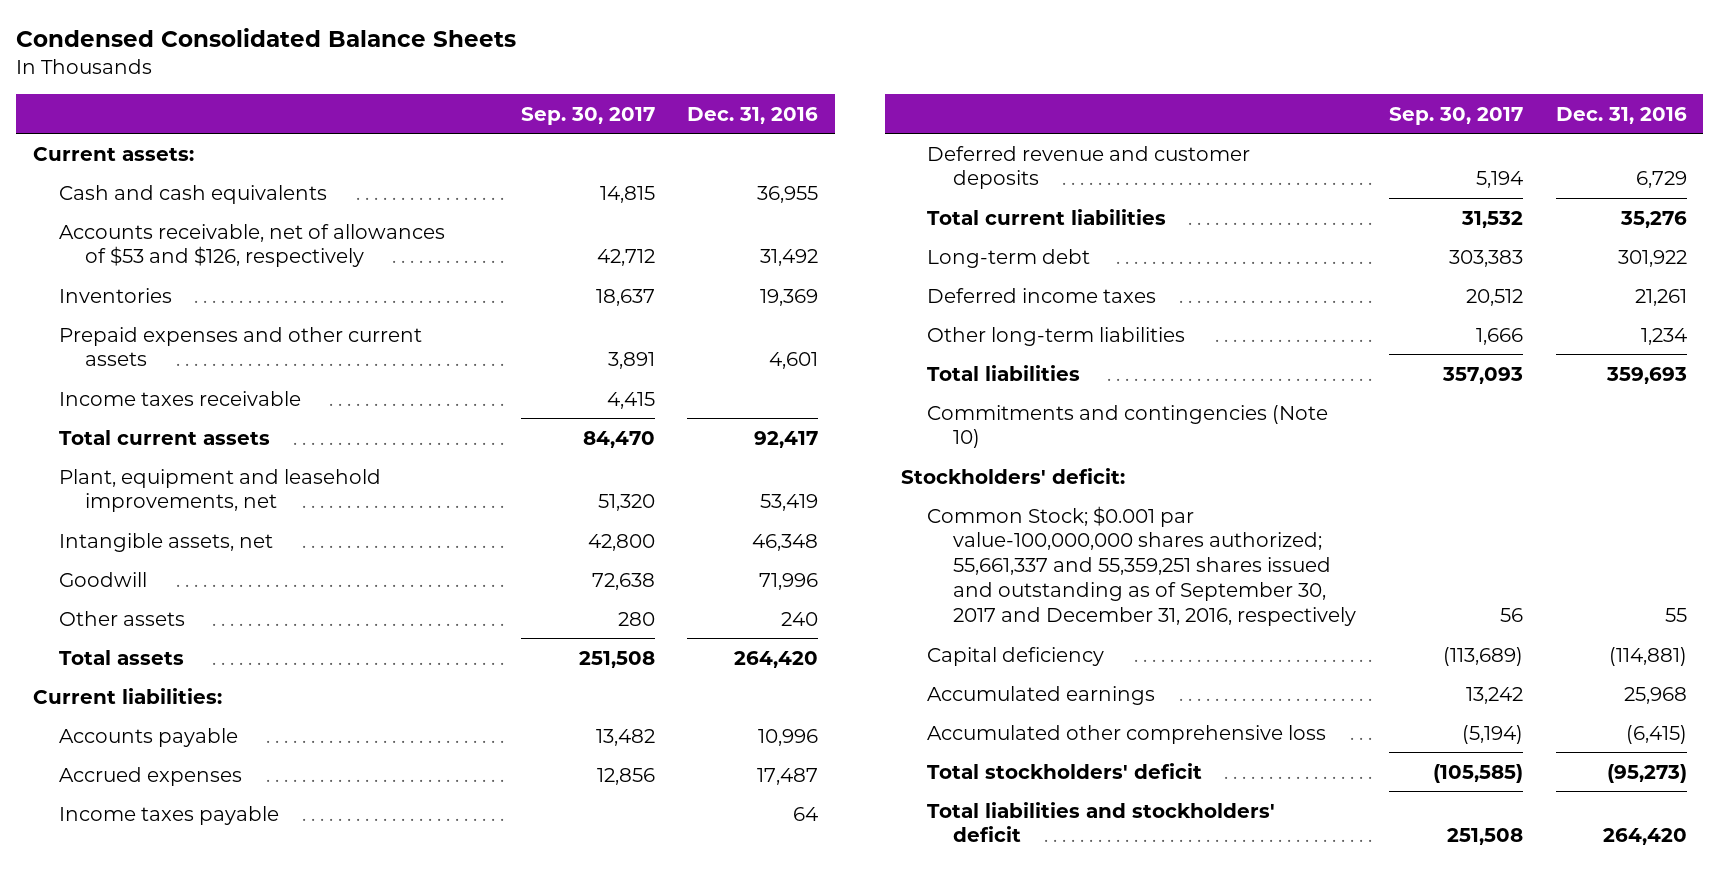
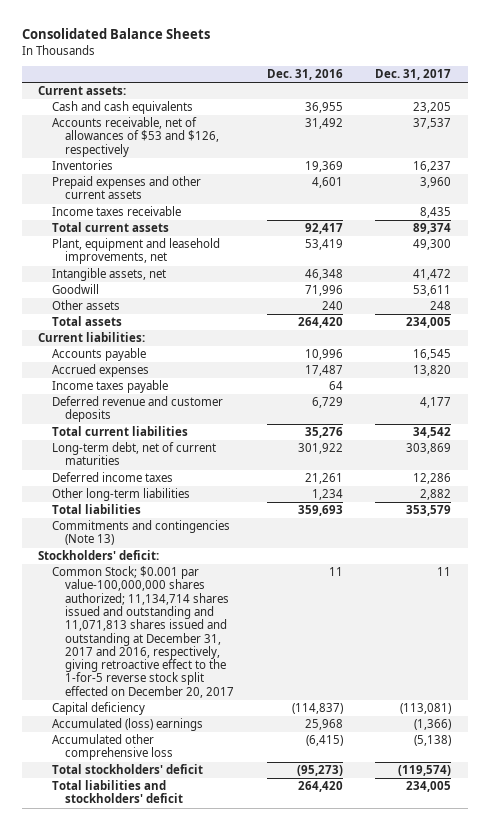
- Condensed Consolidated Balance Sheets
+ Consolidated Balance Sheets
- | Sep. 30, 2017 | Dec. 31, 2016
+ | Dec. 31, 2016 | Dec. 31, 2017
- Long-term debt | 303,383 | 301,922
+ Long-term debt, net of current maturities | 301,922 | 303,869
- Commitments and contingencies (Note 10)
+ Commitments and contingencies (Note 13)
- Common Stock; $0.001 par value-100,000,000 shares authorized; 55,661,337 and 55,359,251 shares issued and outstanding as of September 30, 2017 and December 31, 2016, respectively | 56 | 55
- Capital deficiency | (113,689) | (114,881)
- Accumulated earnings | 13,242 | 25,968
+ Common Stock; $0.001 par value-100,000,000 shares authorized; 11,134,714 shares issued and outstanding and 11,071,813 shares issued and outstanding at December 31, 2017 and 2016, respectively, giving retroactive effect to the 1-for-5 reverse stock split effected on December 20, 2017 | 11 | 11
+ Capital deficiency | (114,837) | (113,081)
+ Accumulated (loss) earnings | 25,968 | (1,366)

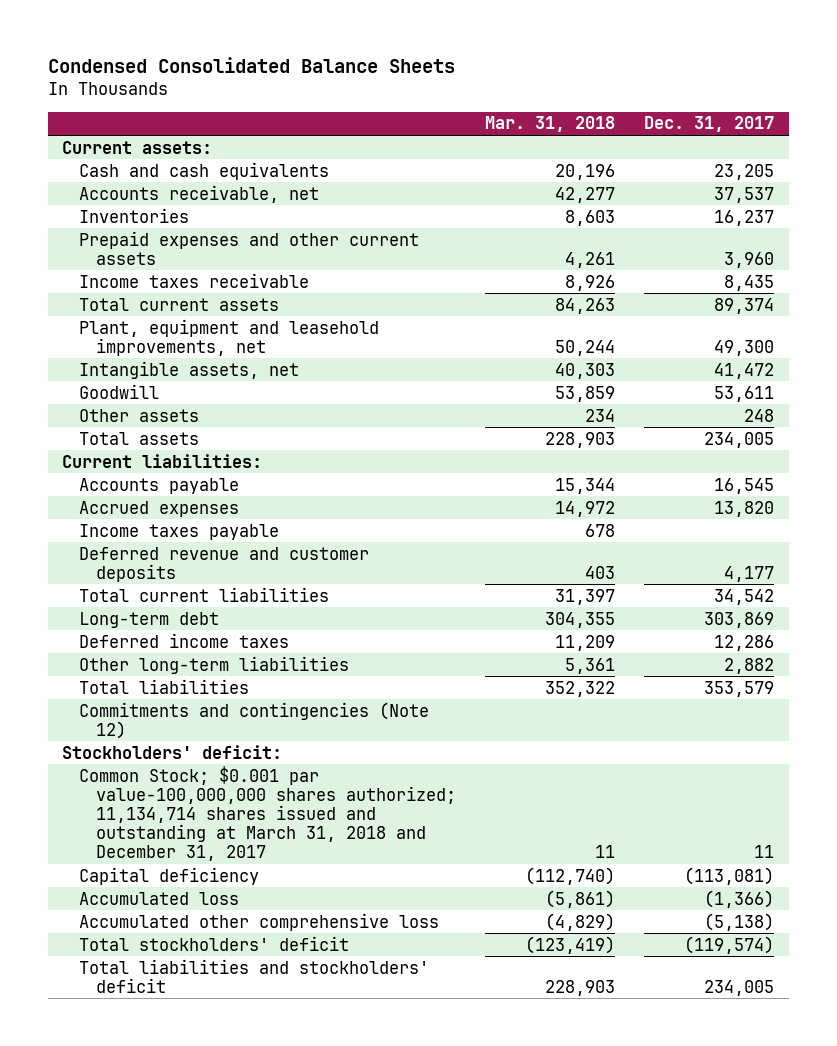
- Consolidated Balance Sheets
+ Condensed Consolidated Balance Sheets
- | Dec. 31, 2016 | Dec. 31, 2017
+ | Mar. 31, 2018 | Dec. 31, 2017
- Accounts receivable, net of allowances of $53 and $126, respectively | 31,492 | 37,537
+ Accounts receivable, net | 42,277 | 37,537
- Long-term debt, net of current maturities | 301,922 | 303,869
+ Long-term debt | 304,355 | 303,869
- Commitments and contingencies (Note 13)
+ Commitments and contingencies (Note 12)
- Common Stock; $0.001 par value-100,000,000 shares authorized; 11,134,714 shares issued and outstanding and 11,071,813 shares issued and outstanding at December 31, 2017 and 2016, respectively, giving retroactive effect to the 1-for-5 reverse stock split effected on December 20, 2017 | 11 | 11
+ Common Stock; $0.001 par value-100,000,000 shares authorized; 11,134,714 shares issued and outstanding at March 31, 2018 and December 31, 2017 | 11 | 11
- Accumulated (loss) earnings | 25,968 | (1,366)
+ Accumulated loss | (5,861) | (1,366)

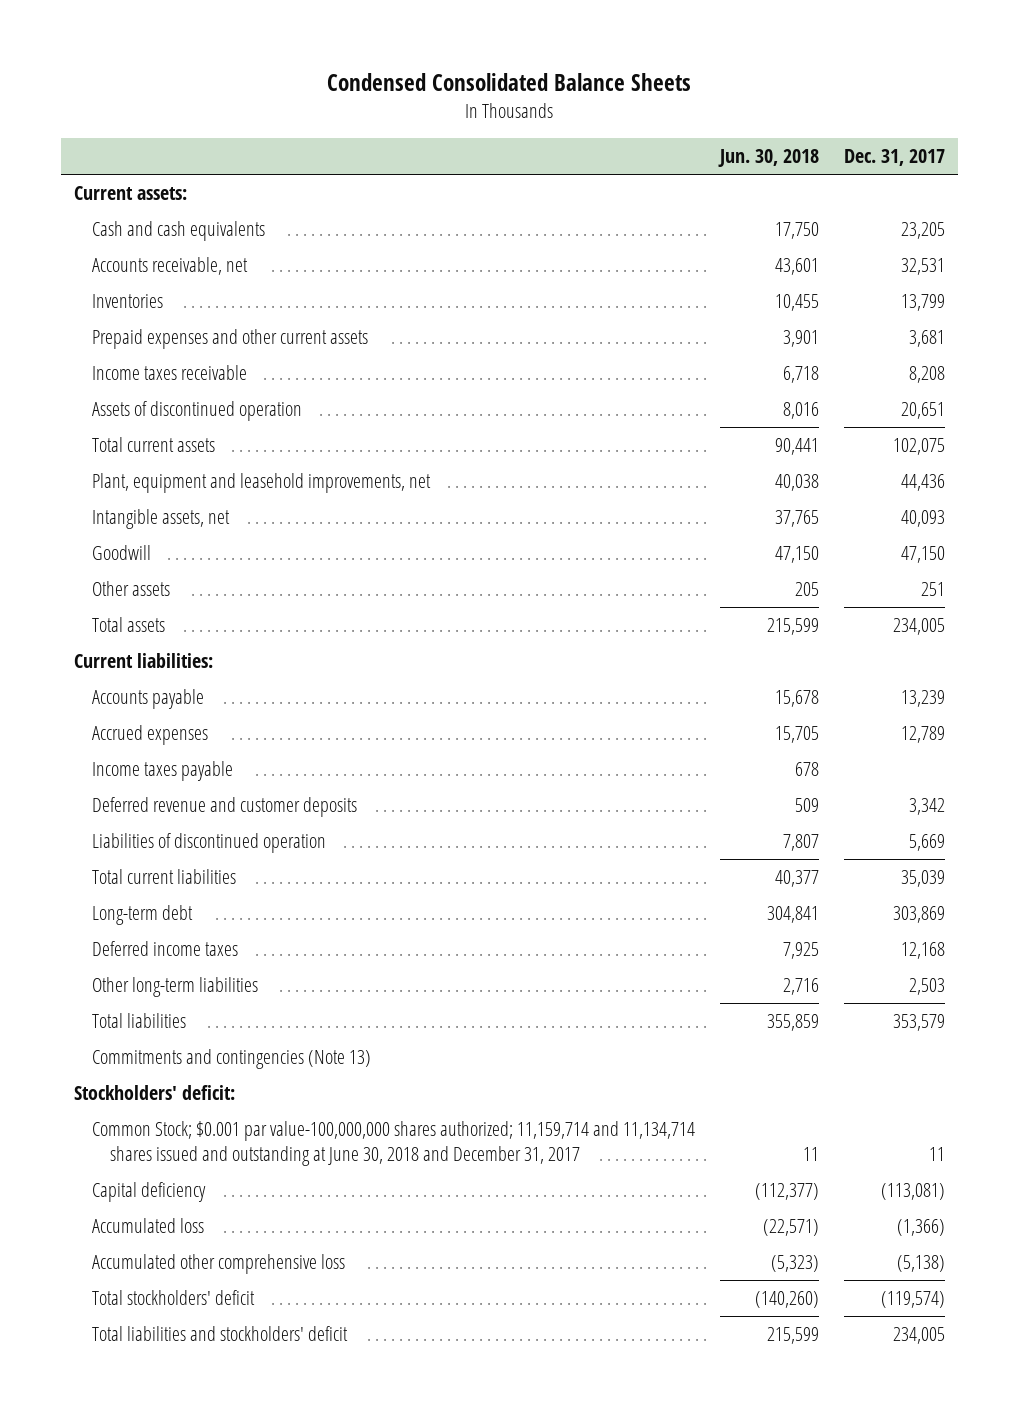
- | Mar. 31, 2018 | Dec. 31, 2017
+ | Jun. 30, 2018 | Dec. 31, 2017
- Accounts receivable, net | 42,277 | 37,537
- Inventories | 8,603 | 16,237
- Prepaid expenses and other current assets | 4,261 | 3,960
- Income taxes receivable | 8,926 | 8,435
- Total current assets | 84,263 | 89,374
- Plant, equipment and leasehold improvements, net | 50,244 | 49,300
- Intangible assets, net | 40,303 | 41,472
- Goodwill | 53,859 | 53,611
- Other assets | 234 | 248
+ Accounts receivable, net | 43,601 | 32,531
+ Inventories | 10,455 | 13,799
+ Prepaid expenses and other current assets | 3,901 | 3,681
+ Income taxes receivable | 6,718 | 8,208
+ Assets of discontinued operation | 8,016 | 20,651
+ Total current assets | 90,441 | 102,075
+ Plant, equipment and leasehold improvements, net | 40,038 | 44,436
+ Intangible assets, net | 37,765 | 40,093
+ Goodwill | 47,150 | 47,150
+ Other assets | 205 | 251
- Accounts payable | 15,344 | 16,545
- Accrued expenses | 14,972 | 13,820
+ Accounts payable | 15,678 | 13,239
+ Accrued expenses | 15,705 | 12,789
- Deferred revenue and customer deposits | 403 | 4,177
- Total current liabilities | 31,397 | 34,542
+ Deferred revenue and customer deposits | 509 | 3,342
+ Liabilities of discontinued operation | 7,807 | 5,669
+ Total current liabilities | 40,377 | 35,039
- Deferred income taxes | 11,209 | 12,286
- Other long-term liabilities | 5,361 | 2,882
+ Deferred income taxes | 7,925 | 12,168
+ Other long-term liabilities | 2,716 | 2,503
- Commitments and contingencies (Note 12)
+ Commitments and contingencies (Note 13)
- Common Stock; $0.001 par value-100,000,000 shares authorized; 11,134,714 shares issued and outstanding at March 31, 2018 and December 31, 2017 | 11 | 11
+ Common Stock; $0.001 par value-100,000,000 shares authorized; 11,159,714 and 11,134,714 shares issued and outstanding at June 30, 2018 and December 31, 2017 | 11 | 11

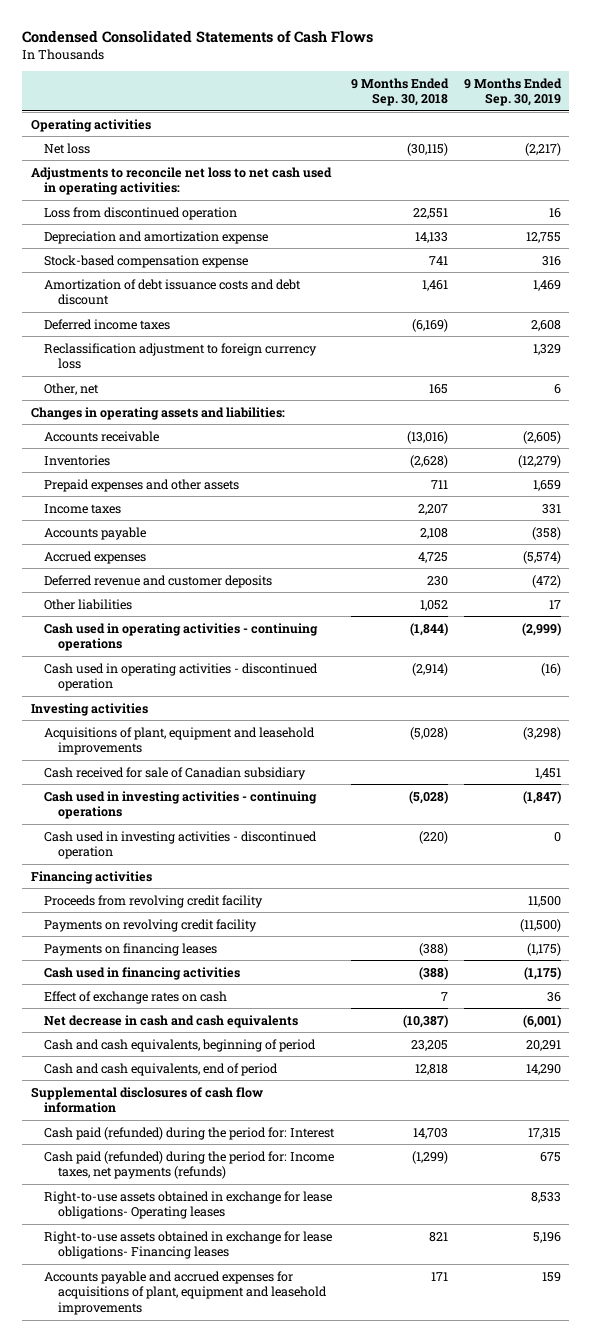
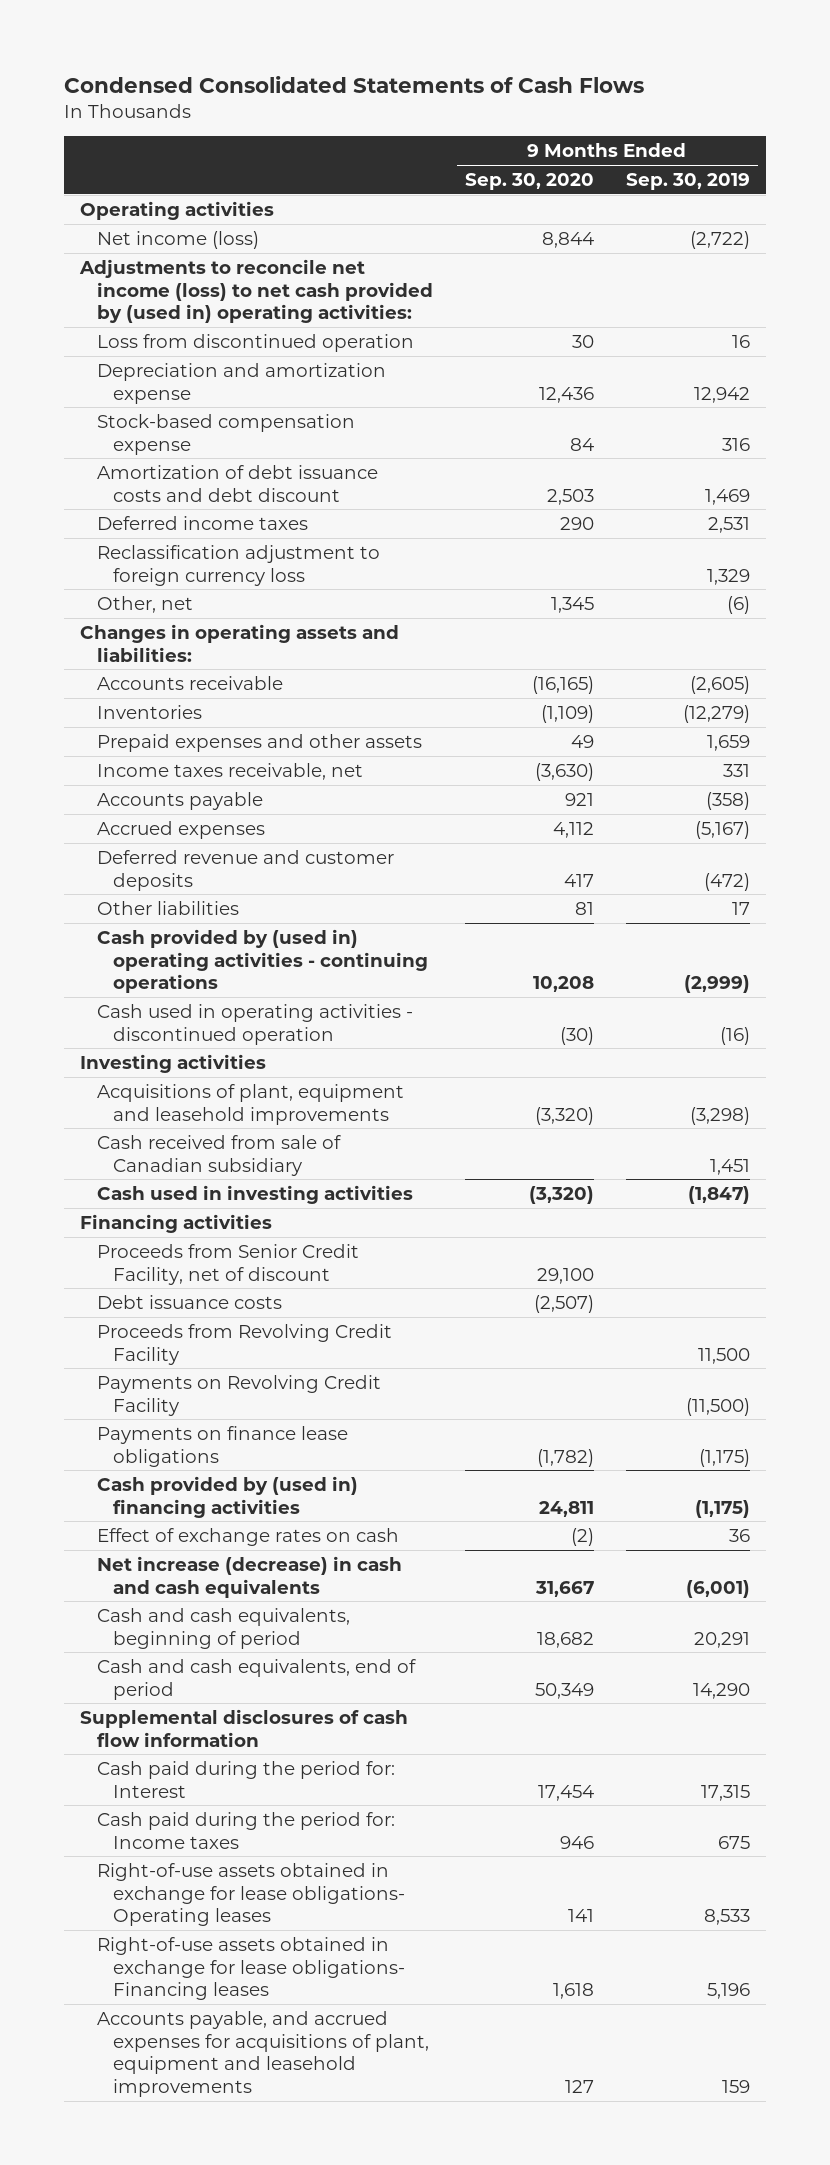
- | 9 Months Ended Sep. 30, 2018 | 9 Months Ended Sep. 30, 2019
+ | 9 Months Ended Sep. 30, 2020 | 9 Months Ended Sep. 30, 2019
- Net loss | (30,115) | (2,217)
- Adjustments to reconcile net loss to net cash used in operating activities:
+ Net income (loss) | 8,844 | (2,722)
+ Adjustments to reconcile net income (loss) to net cash provided by (used in) operating activities:
- Depreciation and amortization expense | 14,133 | 12,755
+ Depreciation and amortization expense | 12,436 | 12,942
- Deferred income taxes | (6,169) | 2,608
+ Deferred income taxes | 290 | 2,531
- Other, net | 165 | 6
+ Other, net | 1,345 | (6)
- Income taxes | 2,207 | 331
+ Income taxes receivable, net | (3,630) | 331
- Accrued expenses | 4,725 | (5,574)
+ Accrued expenses | 4,112 | (5,167)
- Cash used in operating activities - continuing operations | (1,844) | (2,999)
+ Cash provided by (used in) operating activities - continuing operations | 10,208 | (2,999)
- Cash received for sale of Canadian subsidiary | | 1,451
- Cash used in investing activities - continuing operations | (5,028) | (1,847)
- Cash used in investing activities - discontinued operation | (220) | 0
+ Cash received from sale of Canadian subsidiary | | 1,451
+ Cash used in investing activities | (3,320) | (1,847)
- Proceeds from revolving credit facility | | 11,500
- Payments on revolving credit facility | | (11,500)
- Payments on financing leases | (388) | (1,175)
- Cash used in financing activities | (388) | (1,175)
+ Proceeds from Senior Credit Facility, net of discount | 29,100 |
+ Debt issuance costs | (2,507) |
+ Proceeds from Revolving Credit Facility | | 11,500
+ Payments on Revolving Credit Facility | | (11,500)
+ Payments on finance lease obligations | (1,782) | (1,175)
+ Cash provided by (used in) financing activities | 24,811 | (1,175)
- Net decrease in cash and cash equivalents | (10,387) | (6,001)
+ Net increase (decrease) in cash and cash equivalents | 31,667 | (6,001)
- Cash paid (refunded) during the period for: Interest | 14,703 | 17,315
- Cash paid (refunded) during the period for: Income taxes, net payments (refunds) | (1,299) | 675
- Right-to-use assets obtained in exchange for lease obligations- Operating leases | | 8,533
- Right-to-use assets obtained in exchange for lease obligations- Financing leases | 821 | 5,196
- Accounts payable and accrued expenses for acquisitions of plant, equipment and leasehold improvements | 171 | 159
+ Cash paid during the period for: Interest | 17,454 | 17,315
+ Cash paid during the period for: Income taxes | 946 | 675
+ Right-of-use assets obtained in exchange for lease obligations- Operating leases | 141 | 8,533
+ Right-of-use assets obtained in exchange for lease obligations- Financing leases | 1,618 | 5,196
+ Accounts payable, and accrued expenses for acquisitions of plant, equipment and leasehold improvements | 127 | 159

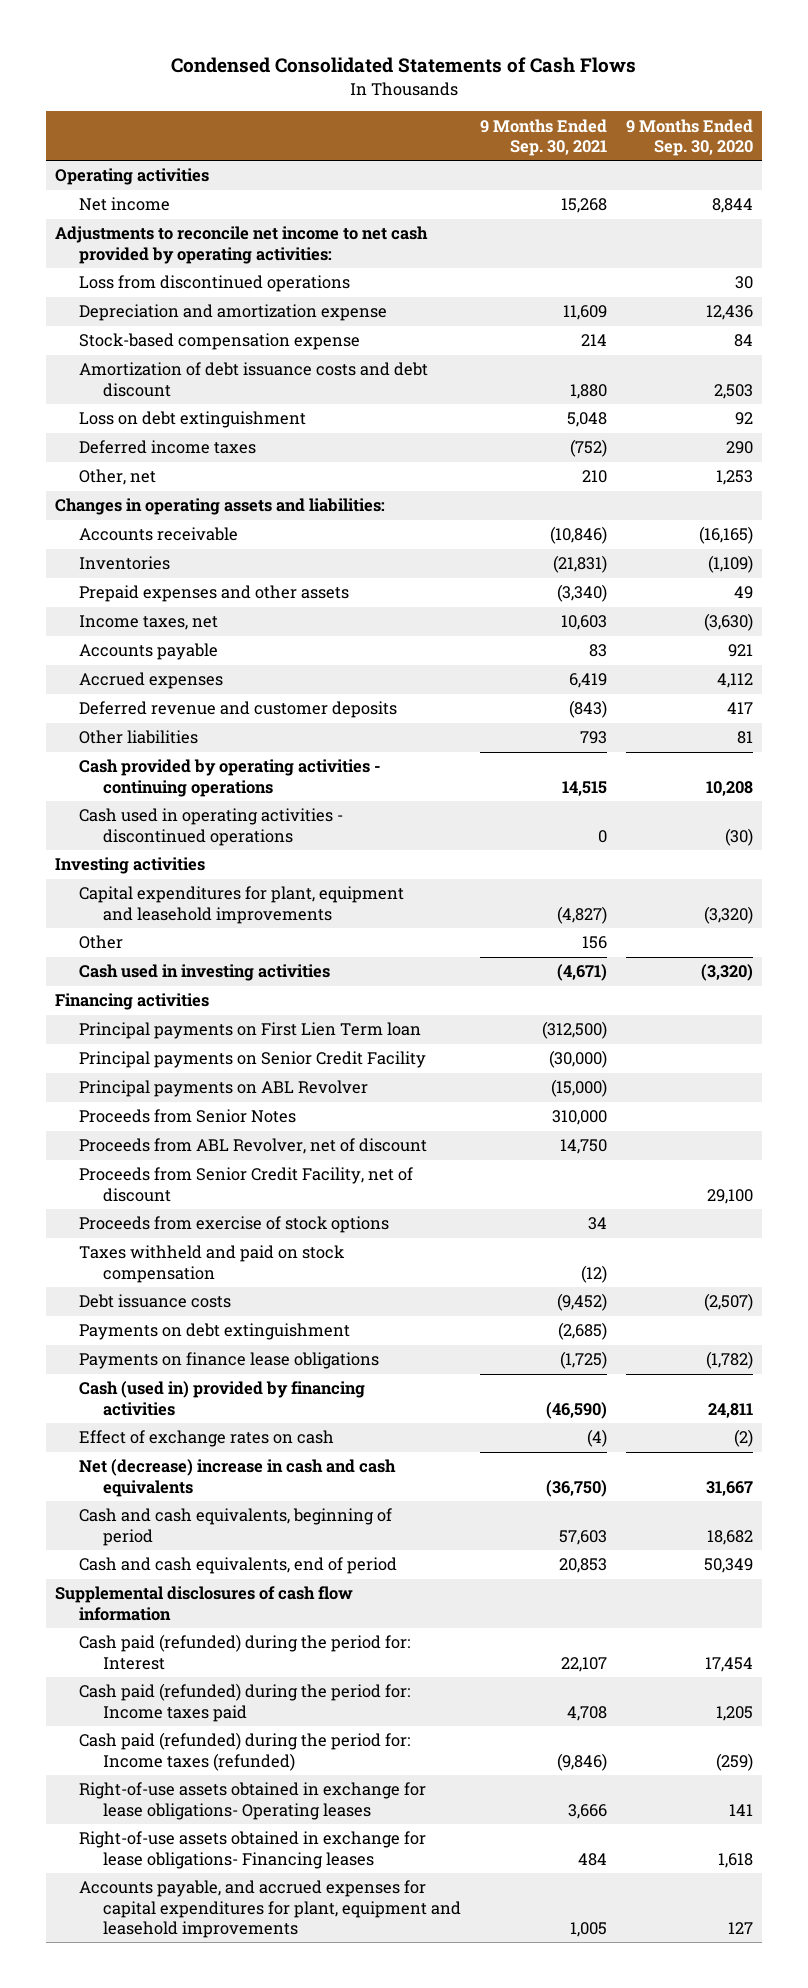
- | 9 Months Ended Sep. 30, 2020 | 9 Months Ended Sep. 30, 2019
+ | 9 Months Ended Sep. 30, 2021 | 9 Months Ended Sep. 30, 2020
- Net income (loss) | 8,844 | (2,722)
- Adjustments to reconcile net income (loss) to net cash provided by (used in) operating activities:
- Loss from discontinued operation | 30 | 16
+ Net income | 15,268 | 8,844
+ Adjustments to reconcile net income to net cash provided by operating activities:
+ Loss from discontinued operations | | 30
+ Loss on debt extinguishment | 5,048 | 92
- Reclassification adjustment to foreign currency loss | | 1,329
- Other, net | 1,345 | (6)
+ Other, net | 210 | 1,253
- Income taxes receivable, net | (3,630) | 331
+ Income taxes, net | 10,603 | (3,630)
- Cash provided by (used in) operating activities - continuing operations | 10,208 | (2,999)
- Cash used in operating activities - discontinued operation | (30) | (16)
+ Cash provided by operating activities - continuing operations | 14,515 | 10,208
+ Cash used in operating activities - discontinued operations | 0 | (30)
- Acquisitions of plant, equipment and leasehold improvements | (3,320) | (3,298)
- Cash received from sale of Canadian subsidiary | | 1,451
+ Capital expenditures for plant, equipment and leasehold improvements | (4,827) | (3,320)
+ Other | 156 |
+ Principal payments on First Lien Term loan | (312,500) |
+ Principal payments on Senior Credit Facility | (30,000) |
+ Principal payments on ABL Revolver | (15,000) |
+ Proceeds from Senior Notes | 310,000 |
+ Proceeds from ABL Revolver, net of discount | 14,750 |
+ Proceeds from exercise of stock options | 34 |
+ Taxes withheld and paid on stock compensation | (12) |
- Proceeds from Revolving Credit Facility | | 11,500
- Payments on Revolving Credit Facility | | (11,500)
+ Payments on debt extinguishment | (2,685) |
- Cash provided by (used in) financing activities | 24,811 | (1,175)
+ Cash (used in) provided by financing activities | (46,590) | 24,811
- Net increase (decrease) in cash and cash equivalents | 31,667 | (6,001)
+ Net (decrease) increase in cash and cash equivalents | (36,750) | 31,667
- Cash paid during the period for: Interest | 17,454 | 17,315
- Cash paid during the period for: Income taxes | 946 | 675
+ Cash paid (refunded) during the period for: Interest | 22,107 | 17,454
+ Cash paid (refunded) during the period for: Income taxes paid | 4,708 | 1,205
+ Cash paid (refunded) during the period for: Income taxes (refunded) | (9,846) | (259)
- Accounts payable, and accrued expenses for acquisitions of plant, equipment and leasehold improvements | 127 | 159
+ Accounts payable, and accrued expenses for capital expenditures for plant, equipment and leasehold improvements | 1,005 | 127

